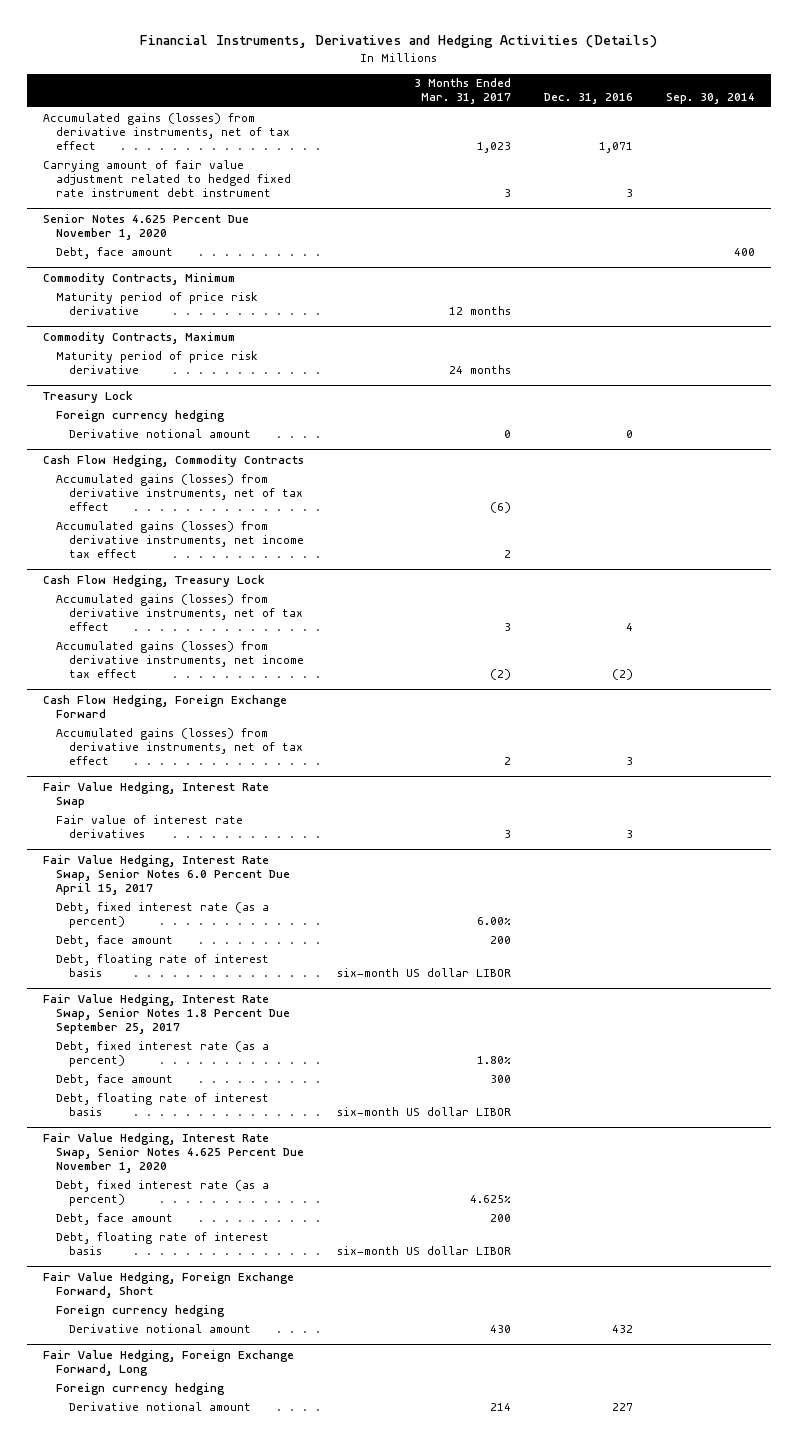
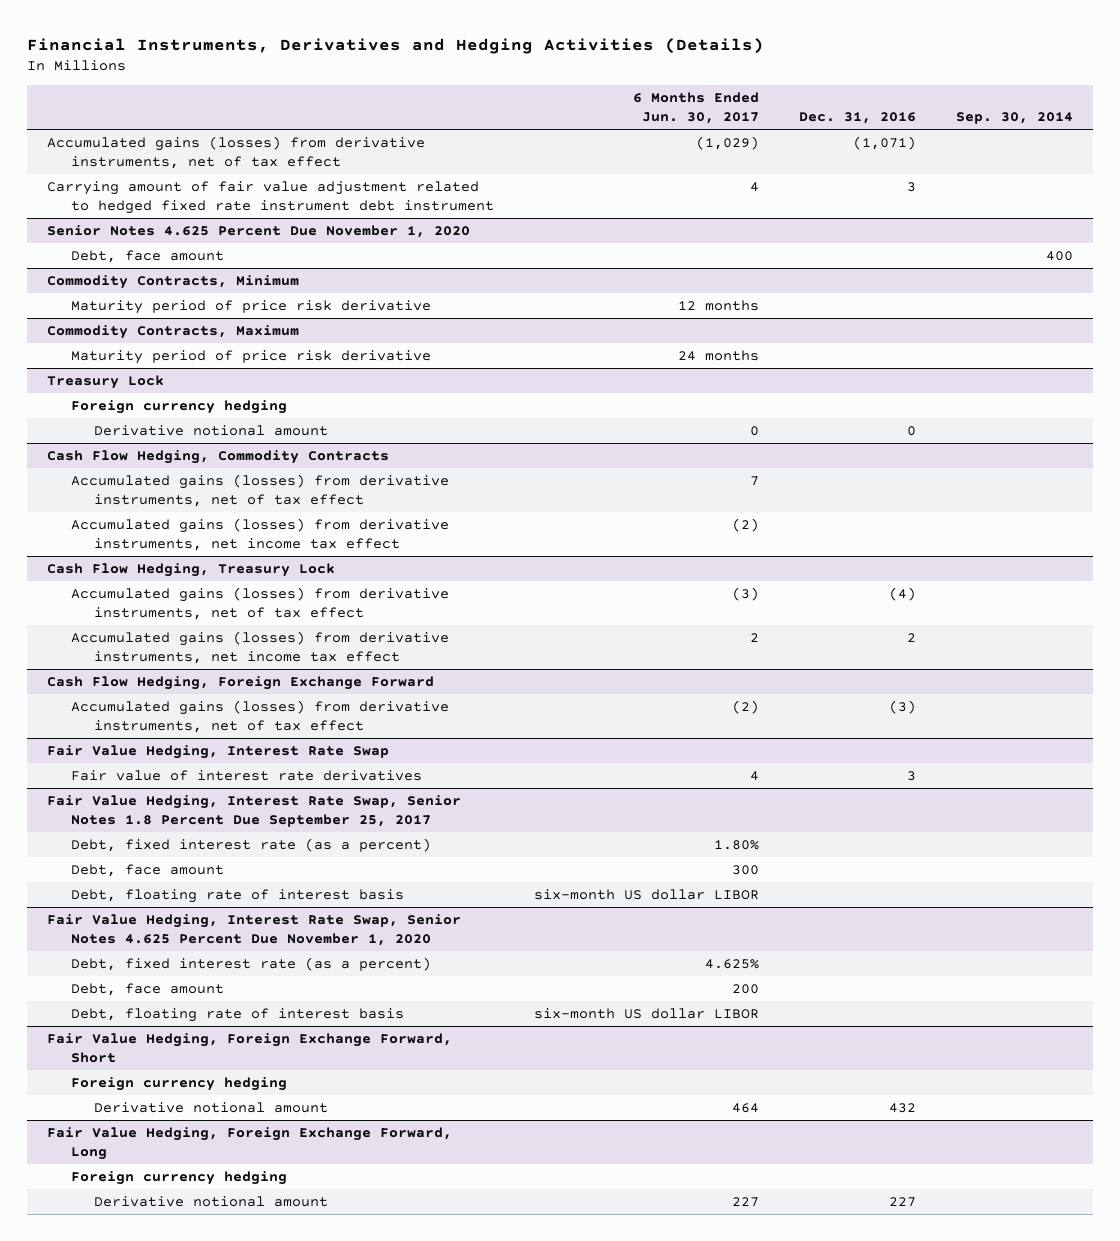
- | 3 Months Ended Mar. 31, 2017 | Dec. 31, 2016 | Sep. 30, 2014
+ | 6 Months Ended Jun. 30, 2017 | Dec. 31, 2016 | Sep. 30, 2014
- Accumulated gains (losses) from derivative instruments, net of tax effect | 1,023 | 1,071 |
+ Accumulated gains (losses) from derivative instruments, net of tax effect | (1,029) | (1,071) |
@ Cash Flow Hedging, Treasury Lock
- Accumulated gains (losses) from derivative instruments, net of tax effect | 3 | 4 |
- Accumulated gains (losses) from derivative instruments, net income tax effect | (2) | (2) |
+ Accumulated gains (losses) from derivative instruments, net of tax effect | (3) | (4) |
+ Accumulated gains (losses) from derivative instruments, net income tax effect | 2 | 2 |
@ Cash Flow Hedging, Foreign Exchange Forward
- Accumulated gains (losses) from derivative instruments, net of tax effect | 2 | 3 |
+ Accumulated gains (losses) from derivative instruments, net of tax effect | (2) | (3) |
- Fair Value Hedging, Interest Rate Swap, Senior Notes 6.0 Percent Due April 15, 2017
- Debt, fixed interest rate (as a percent) | 6.00% | |
- Debt, face amount | 200 | |
- Debt, floating rate of interest basis | six-month US dollar LIBOR | |

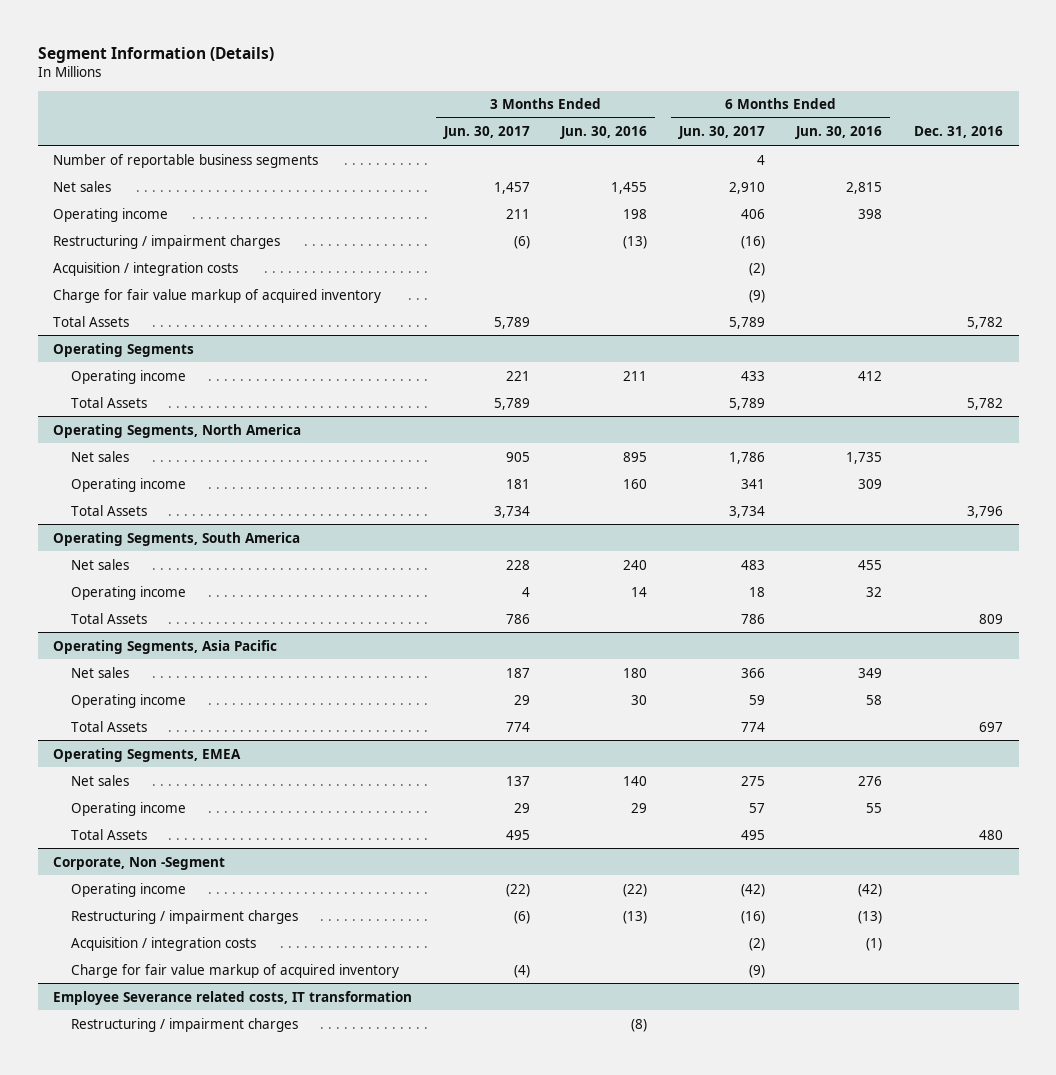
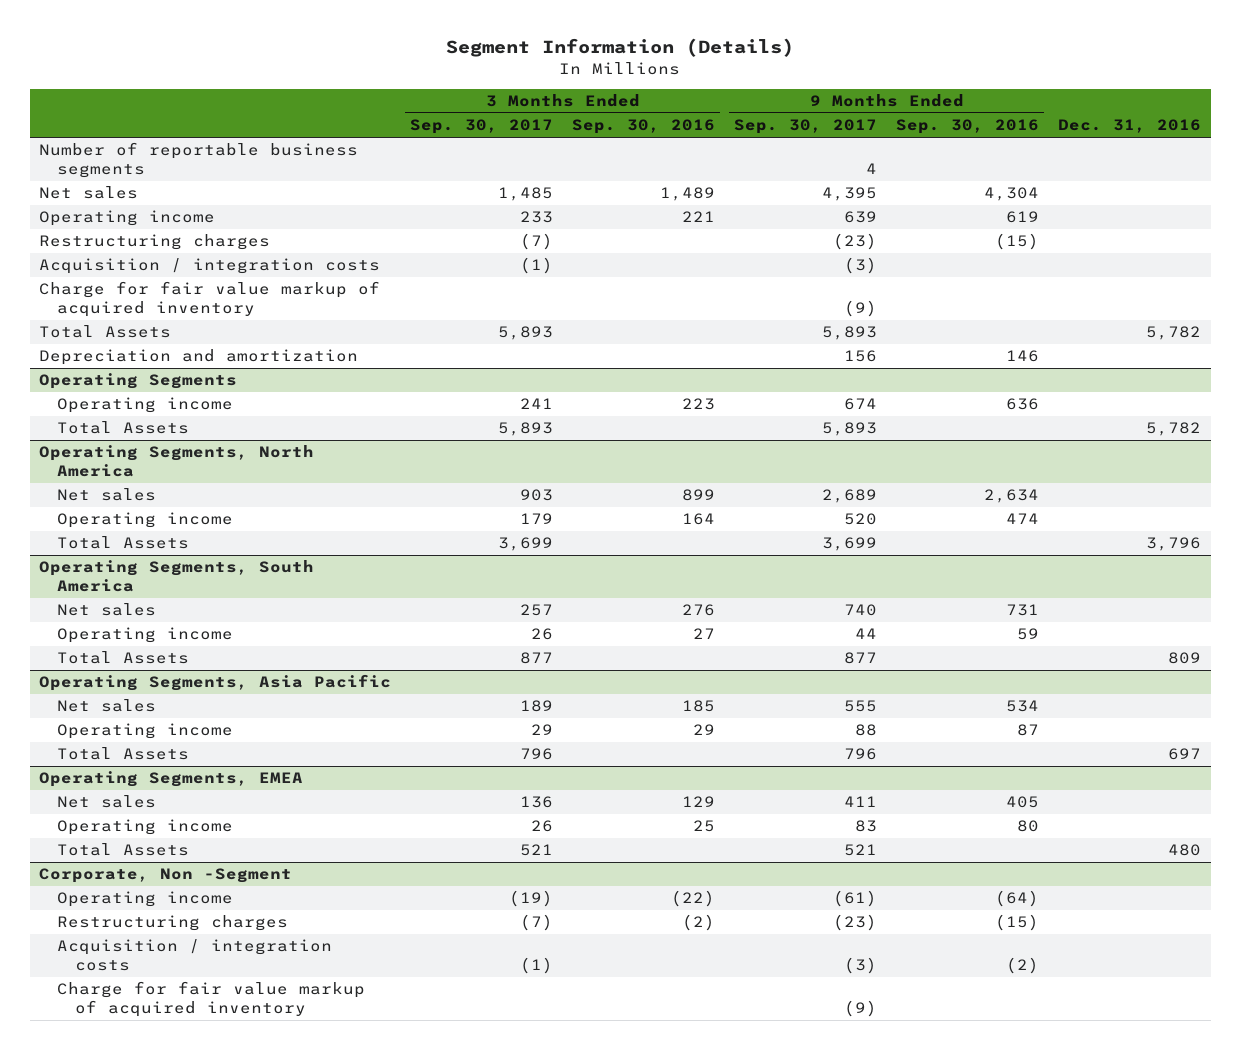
- | 3 Months Ended Jun. 30, 2017 | 3 Months Ended Jun. 30, 2016 | 6 Months Ended Jun. 30, 2017 | 6 Months Ended Jun. 30, 2016 | Dec. 31, 2016
+ | 3 Months Ended Sep. 30, 2017 | 3 Months Ended Sep. 30, 2016 | 9 Months Ended Sep. 30, 2017 | 9 Months Ended Sep. 30, 2016 | Dec. 31, 2016
- Restructuring / impairment charges | (6) | (13) | (16) | |
+ Restructuring charges | (7) | | (23) | (15) |
+ Depreciation and amortization | | | 156 | 146 |
@ Corporate, Non -Segment
- Restructuring / impairment charges | (6) | (13) | (16) | (13) |
+ Restructuring charges | (7) | (2) | (23) | (15) |
- Employee Severance related costs, IT transformation
- Restructuring / impairment charges | | (8) | | |

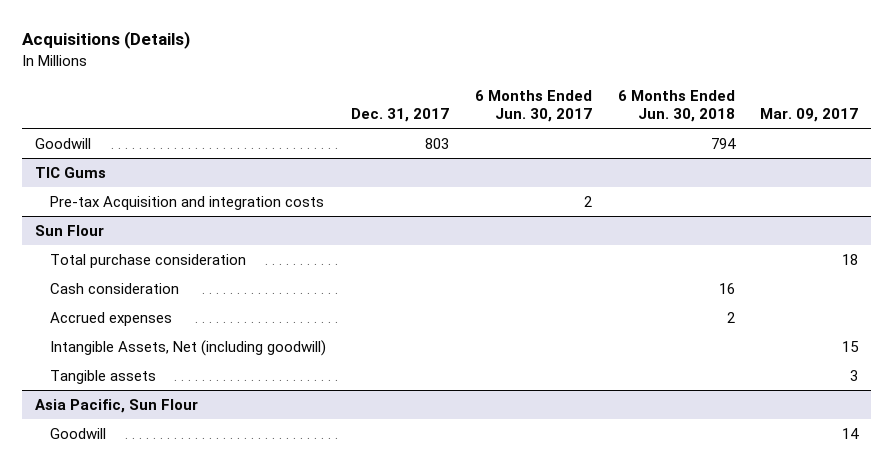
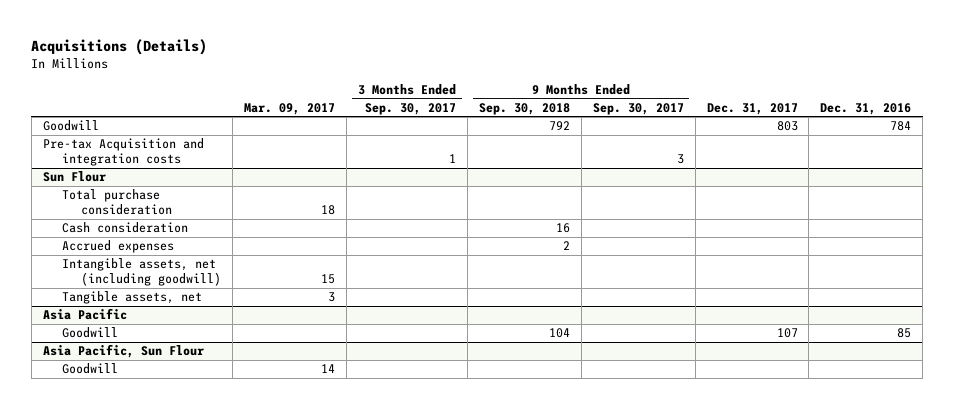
- | Dec. 31, 2017 | 6 Months Ended Jun. 30, 2017 | 6 Months Ended Jun. 30, 2018 | Mar. 09, 2017
+ | Mar. 09, 2017 | 3 Months Ended Sep. 30, 2017 | 9 Months Ended Sep. 30, 2018 | 9 Months Ended Sep. 30, 2017 | Dec. 31, 2017 | Dec. 31, 2016
- TIC Gums
- Pre-tax Acquisition and integration costs | | 2 | |
+ Pre-tax Acquisition and integration costs | | 1 | | 3 | |
@ Sun Flour
- Intangible Assets, Net (including goodwill) | | | | 15
- Tangible assets | | | | 3
+ Intangible assets, net (including goodwill) | 15 | | | | |
+ Tangible assets, net | 3 | | | | |
+ Asia Pacific
+ Goodwill | | | 104 | | 107 | 85

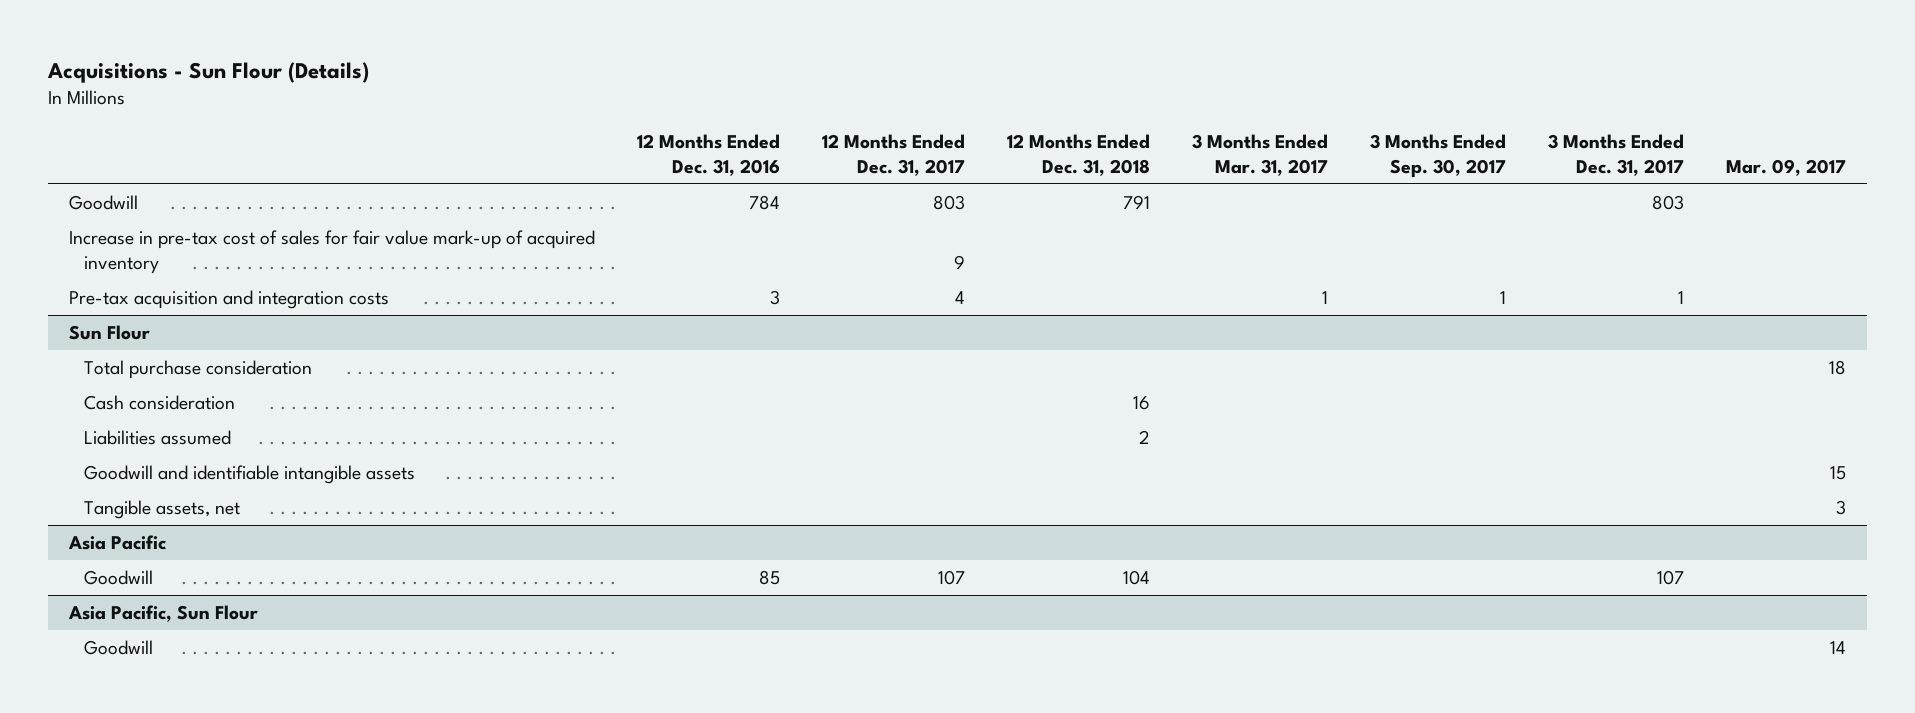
- Acquisitions (Details)
+ Acquisitions - Sun Flour (Details)
- | Mar. 09, 2017 | 3 Months Ended Sep. 30, 2017 | 9 Months Ended Sep. 30, 2018 | 9 Months Ended Sep. 30, 2017 | Dec. 31, 2017 | Dec. 31, 2016
+ | 12 Months Ended Dec. 31, 2016 | 12 Months Ended Dec. 31, 2017 | 12 Months Ended Dec. 31, 2018 | 3 Months Ended Mar. 31, 2017 | 3 Months Ended Sep. 30, 2017 | 3 Months Ended Dec. 31, 2017 | Mar. 09, 2017
- Pre-tax Acquisition and integration costs | | 1 | | 3 | |
+ Increase in pre-tax cost of sales for fair value mark-up of acquired inventory | | 9 | | | | |
+ Pre-tax acquisition and integration costs | 3 | 4 | | 1 | 1 | 1 |
@ Sun Flour
- Accrued expenses | | | 2 | | |
- Intangible assets, net (including goodwill) | 15 | | | | |
+ Liabilities assumed | | | 2 | | | |
+ Goodwill and identifiable intangible assets | | | | | | | 15

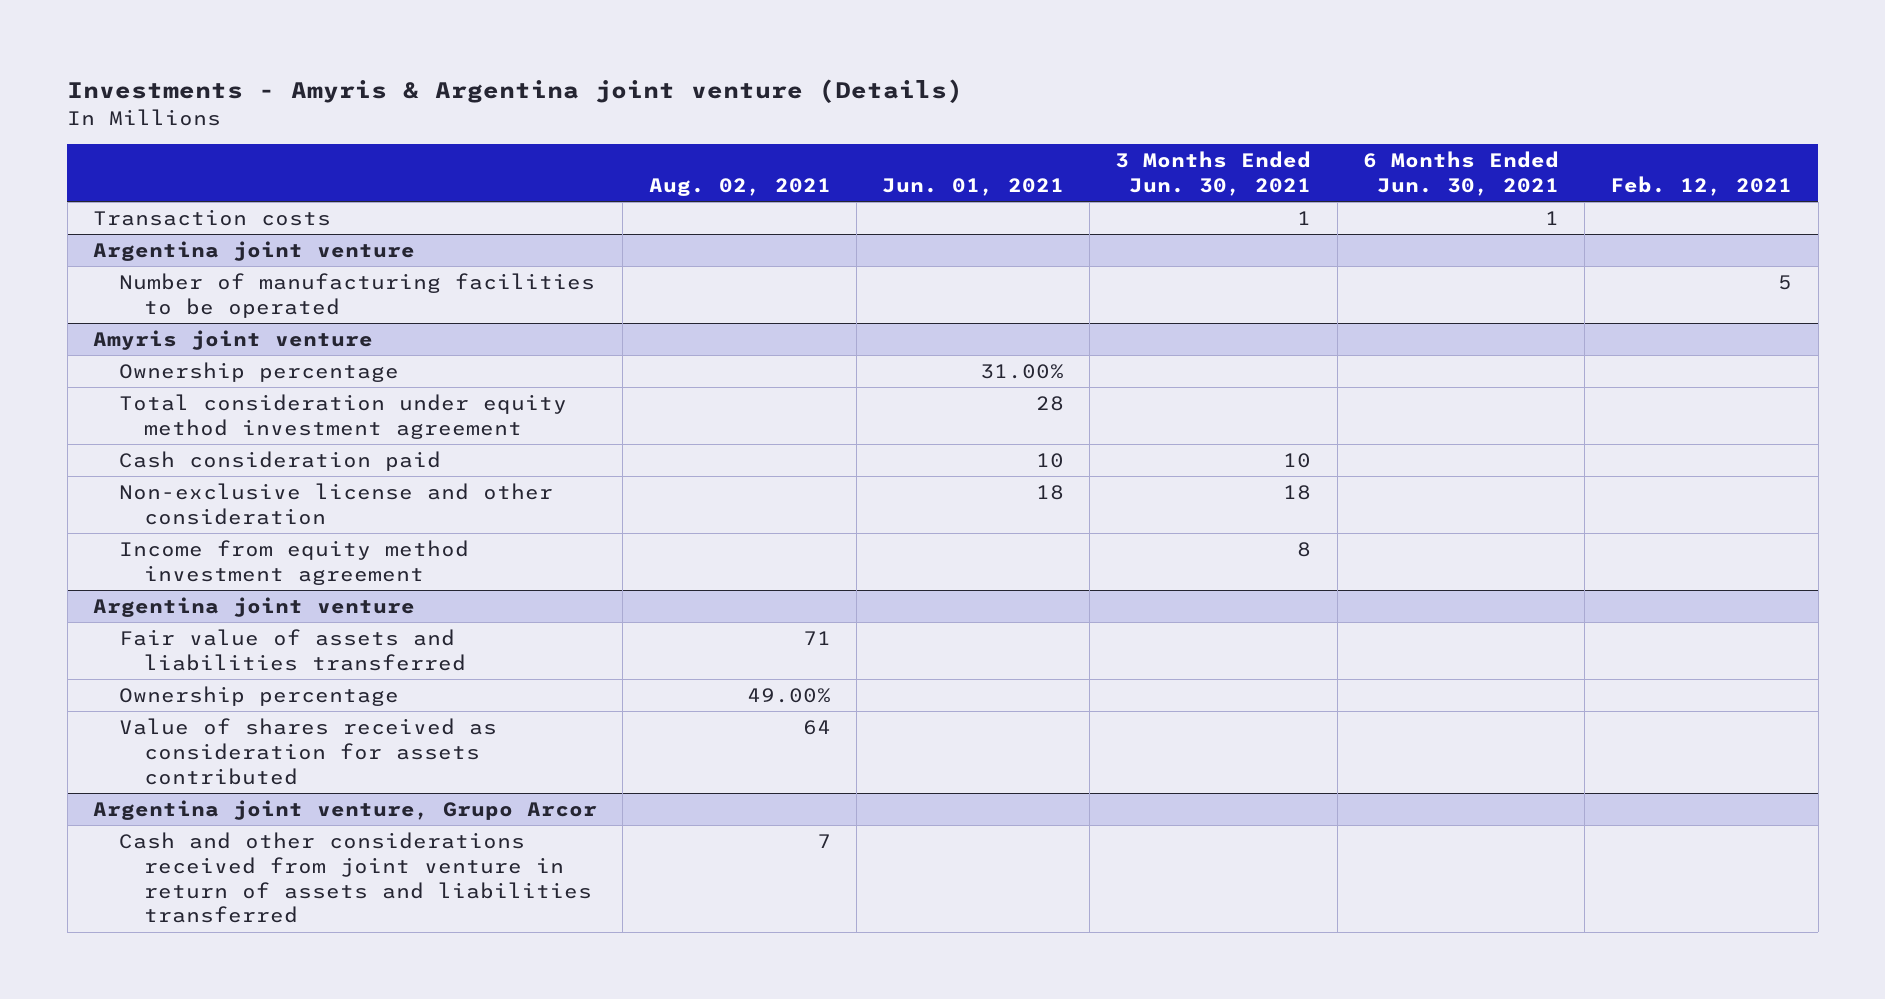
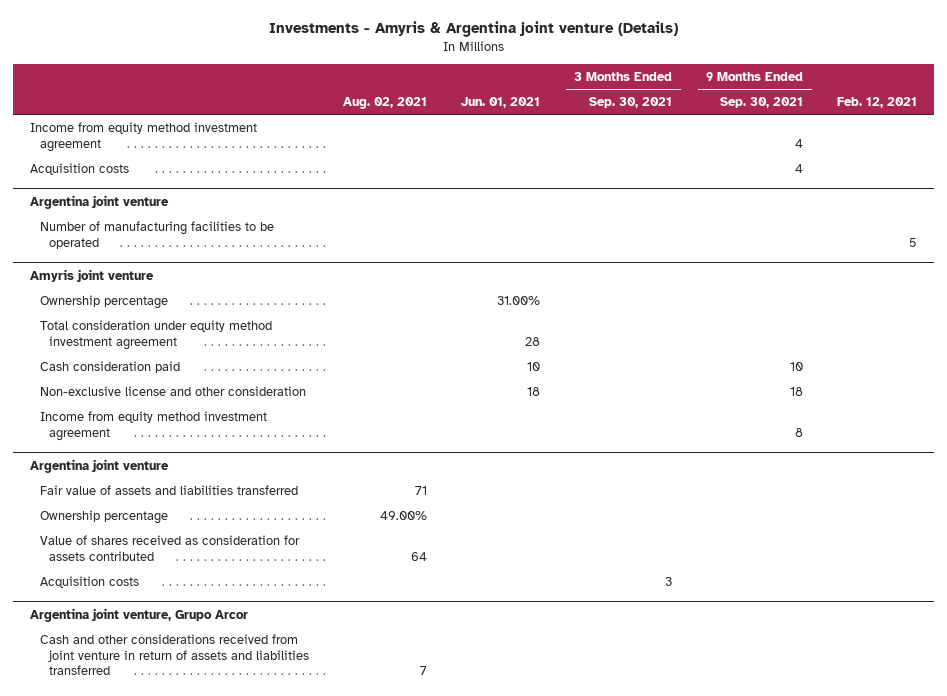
- | Aug. 02, 2021 | Jun. 01, 2021 | 3 Months Ended Jun. 30, 2021 | 6 Months Ended Jun. 30, 2021 | Feb. 12, 2021
+ | Aug. 02, 2021 | Jun. 01, 2021 | 3 Months Ended Sep. 30, 2021 | 9 Months Ended Sep. 30, 2021 | Feb. 12, 2021
- Transaction costs | | | 1 | 1 |
+ Income from equity method investment agreement | | | | 4 |
+ Acquisition costs | | | | 4 |
@ Argentina joint venture
+ Acquisition costs | | | 3 | |

